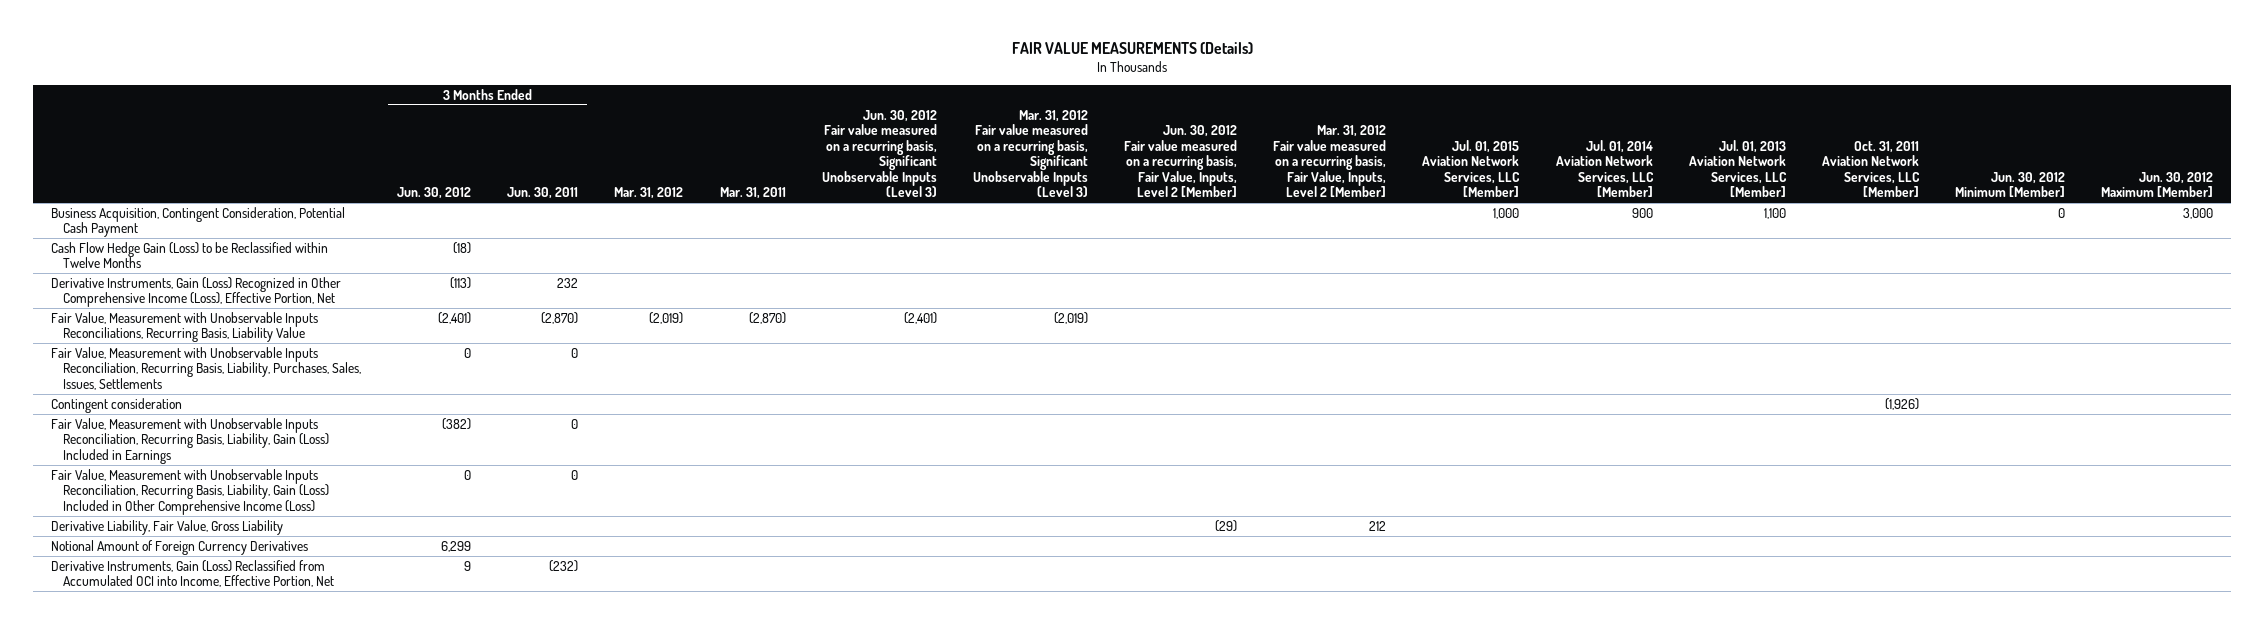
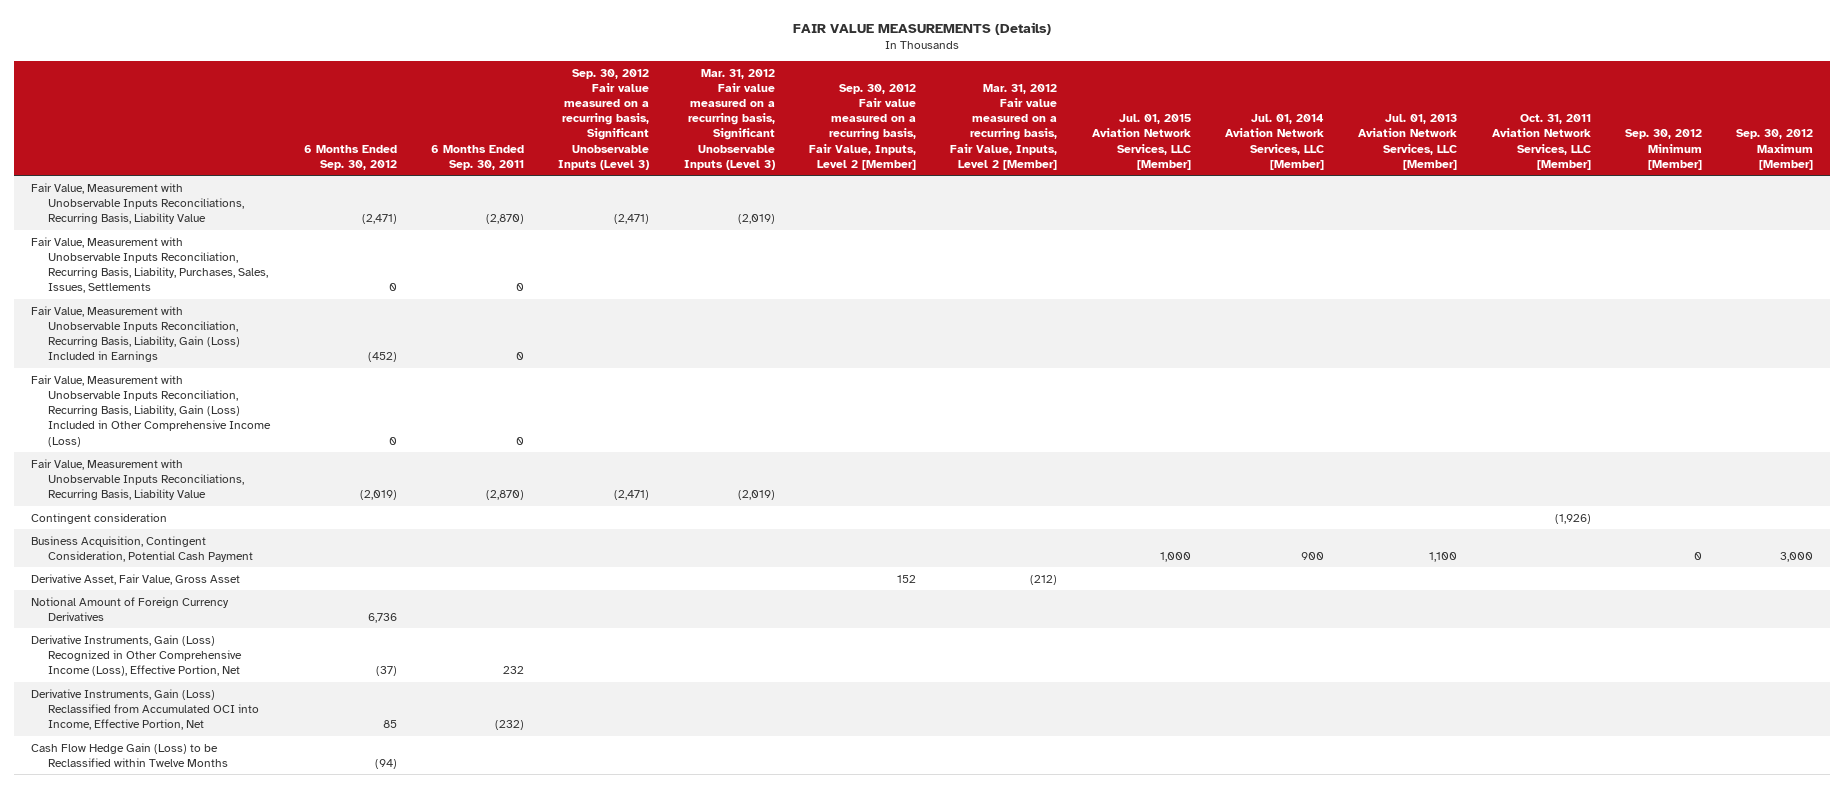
- | 3 Months Ended Jun. 30, 2012 | 3 Months Ended Jun. 30, 2011 | Mar. 31, 2012 | Mar. 31, 2011 | Jun. 30, 2012 Fair value measured on a recurring basis, Significant Unobservable Inputs (Level 3) | Mar. 31, 2012 Fair value measured on a recurring basis, Significant Unobservable Inputs (Level 3) | Jun. 30, 2012 Fair value measured on a recurring basis, Fair Value, Inputs, Level 2 [Member] | Mar. 31, 2012 Fair value measured on a recurring basis, Fair Value, Inputs, Level 2 [Member] | Jul. 01, 2015 Aviation Network Services, LLC [Member] | Jul. 01, 2014 Aviation Network Services, LLC [Member] | Jul. 01, 2013 Aviation Network Services, LLC [Member] | Oct. 31, 2011 Aviation Network Services, LLC [Member] | Jun. 30, 2012 Minimum [Member] | Jun. 30, 2012 Maximum [Member]
+ | 6 Months Ended Sep. 30, 2012 | 6 Months Ended Sep. 30, 2011 | Sep. 30, 2012 Fair value measured on a recurring basis, Significant Unobservable Inputs (Level 3) | Mar. 31, 2012 Fair value measured on a recurring basis, Significant Unobservable Inputs (Level 3) | Sep. 30, 2012 Fair value measured on a recurring basis, Fair Value, Inputs, Level 2 [Member] | Mar. 31, 2012 Fair value measured on a recurring basis, Fair Value, Inputs, Level 2 [Member] | Jul. 01, 2015 Aviation Network Services, LLC [Member] | Jul. 01, 2014 Aviation Network Services, LLC [Member] | Jul. 01, 2013 Aviation Network Services, LLC [Member] | Oct. 31, 2011 Aviation Network Services, LLC [Member] | Sep. 30, 2012 Minimum [Member] | Sep. 30, 2012 Maximum [Member]
- Derivative Liability, Fair Value, Gross Liability | | | | | | | (29) | 212 | | | | | |
+ Fair Value, Measurement with Unobservable Inputs Reconciliations, Recurring Basis, Liability Value | (2,019) | (2,870) | (2,471) | (2,019) | | | | | | | |
moved down: Contingent consideration | | | | | | | | | | (1,926) | |
moved down: Business Acquisition, Contingent Consideration, Potential Cash Payment | | | | | | | 1,000 | 900 | 1,100 | | 0 | 3,000
+ Derivative Asset, Fair Value, Gross Asset | | | | | 152 | (212) | | | | | |
moved down: Derivative Instruments, Gain (Loss) Recognized in Other Comprehensive Income (Loss), Effective Portion, Net | (37) | 232 | | | | | | | | | |
moved down: Cash Flow Hedge Gain (Loss) to be Reclassified within Twelve Months | (94) | | | | | | | | | | |

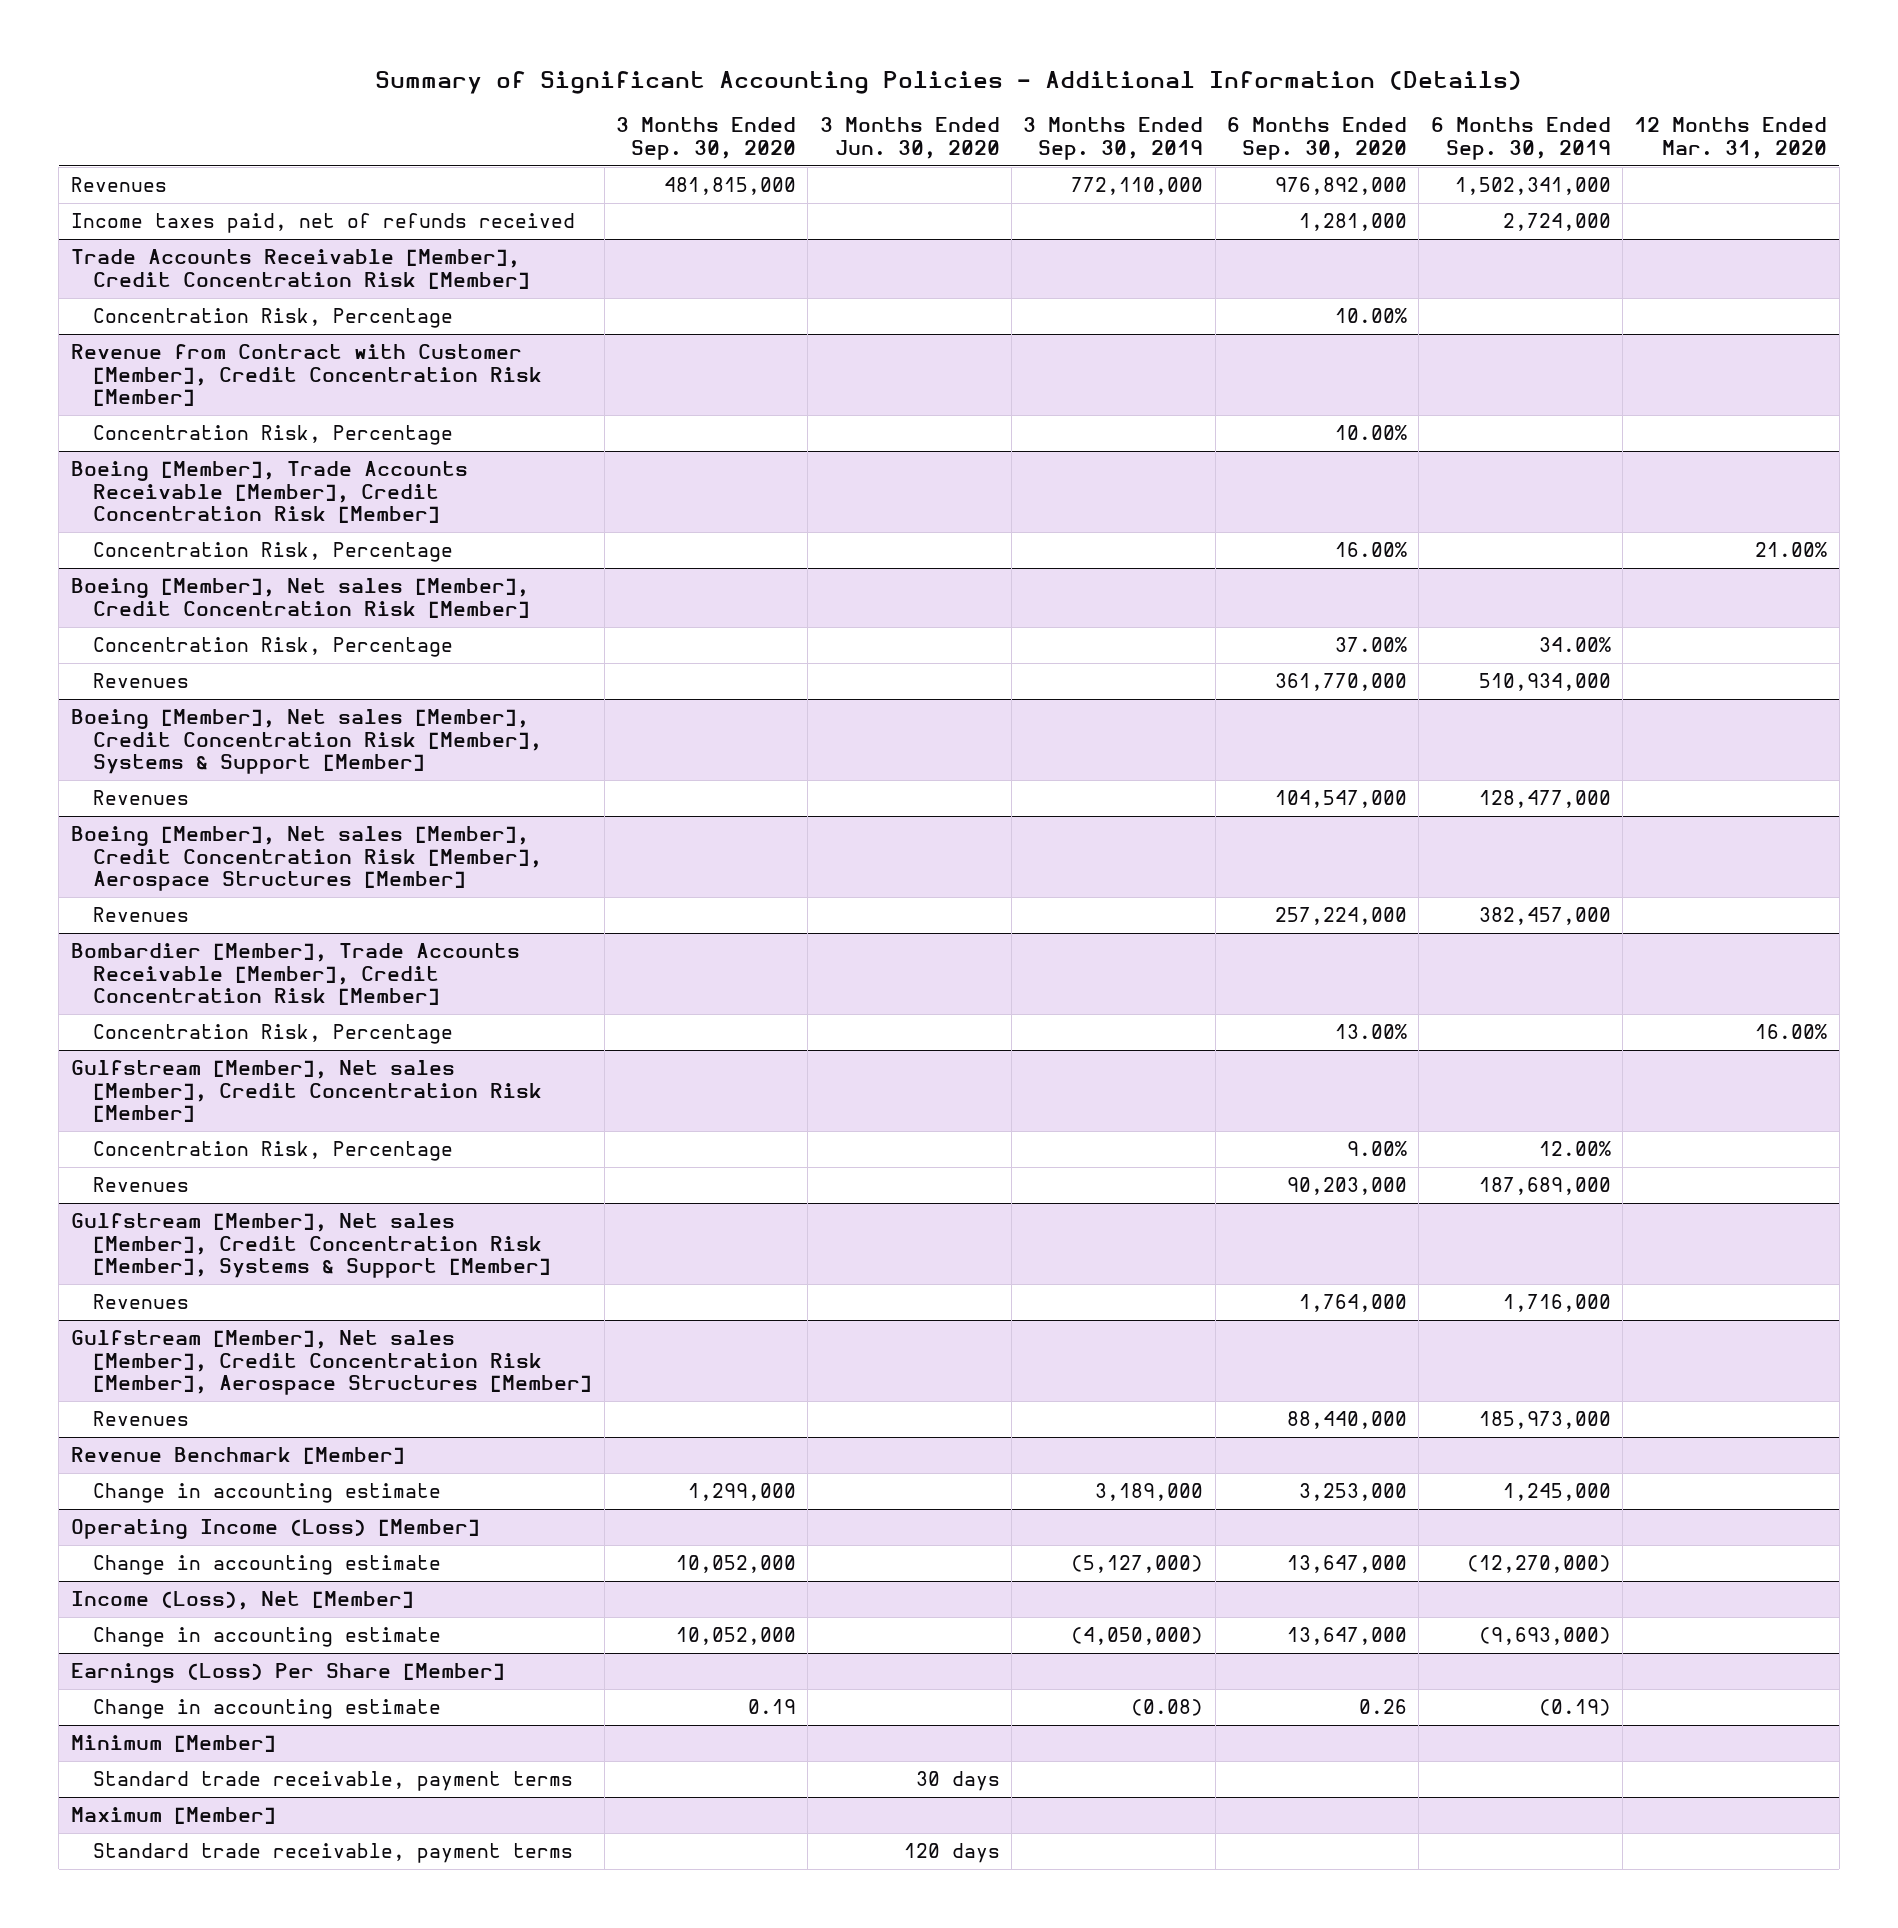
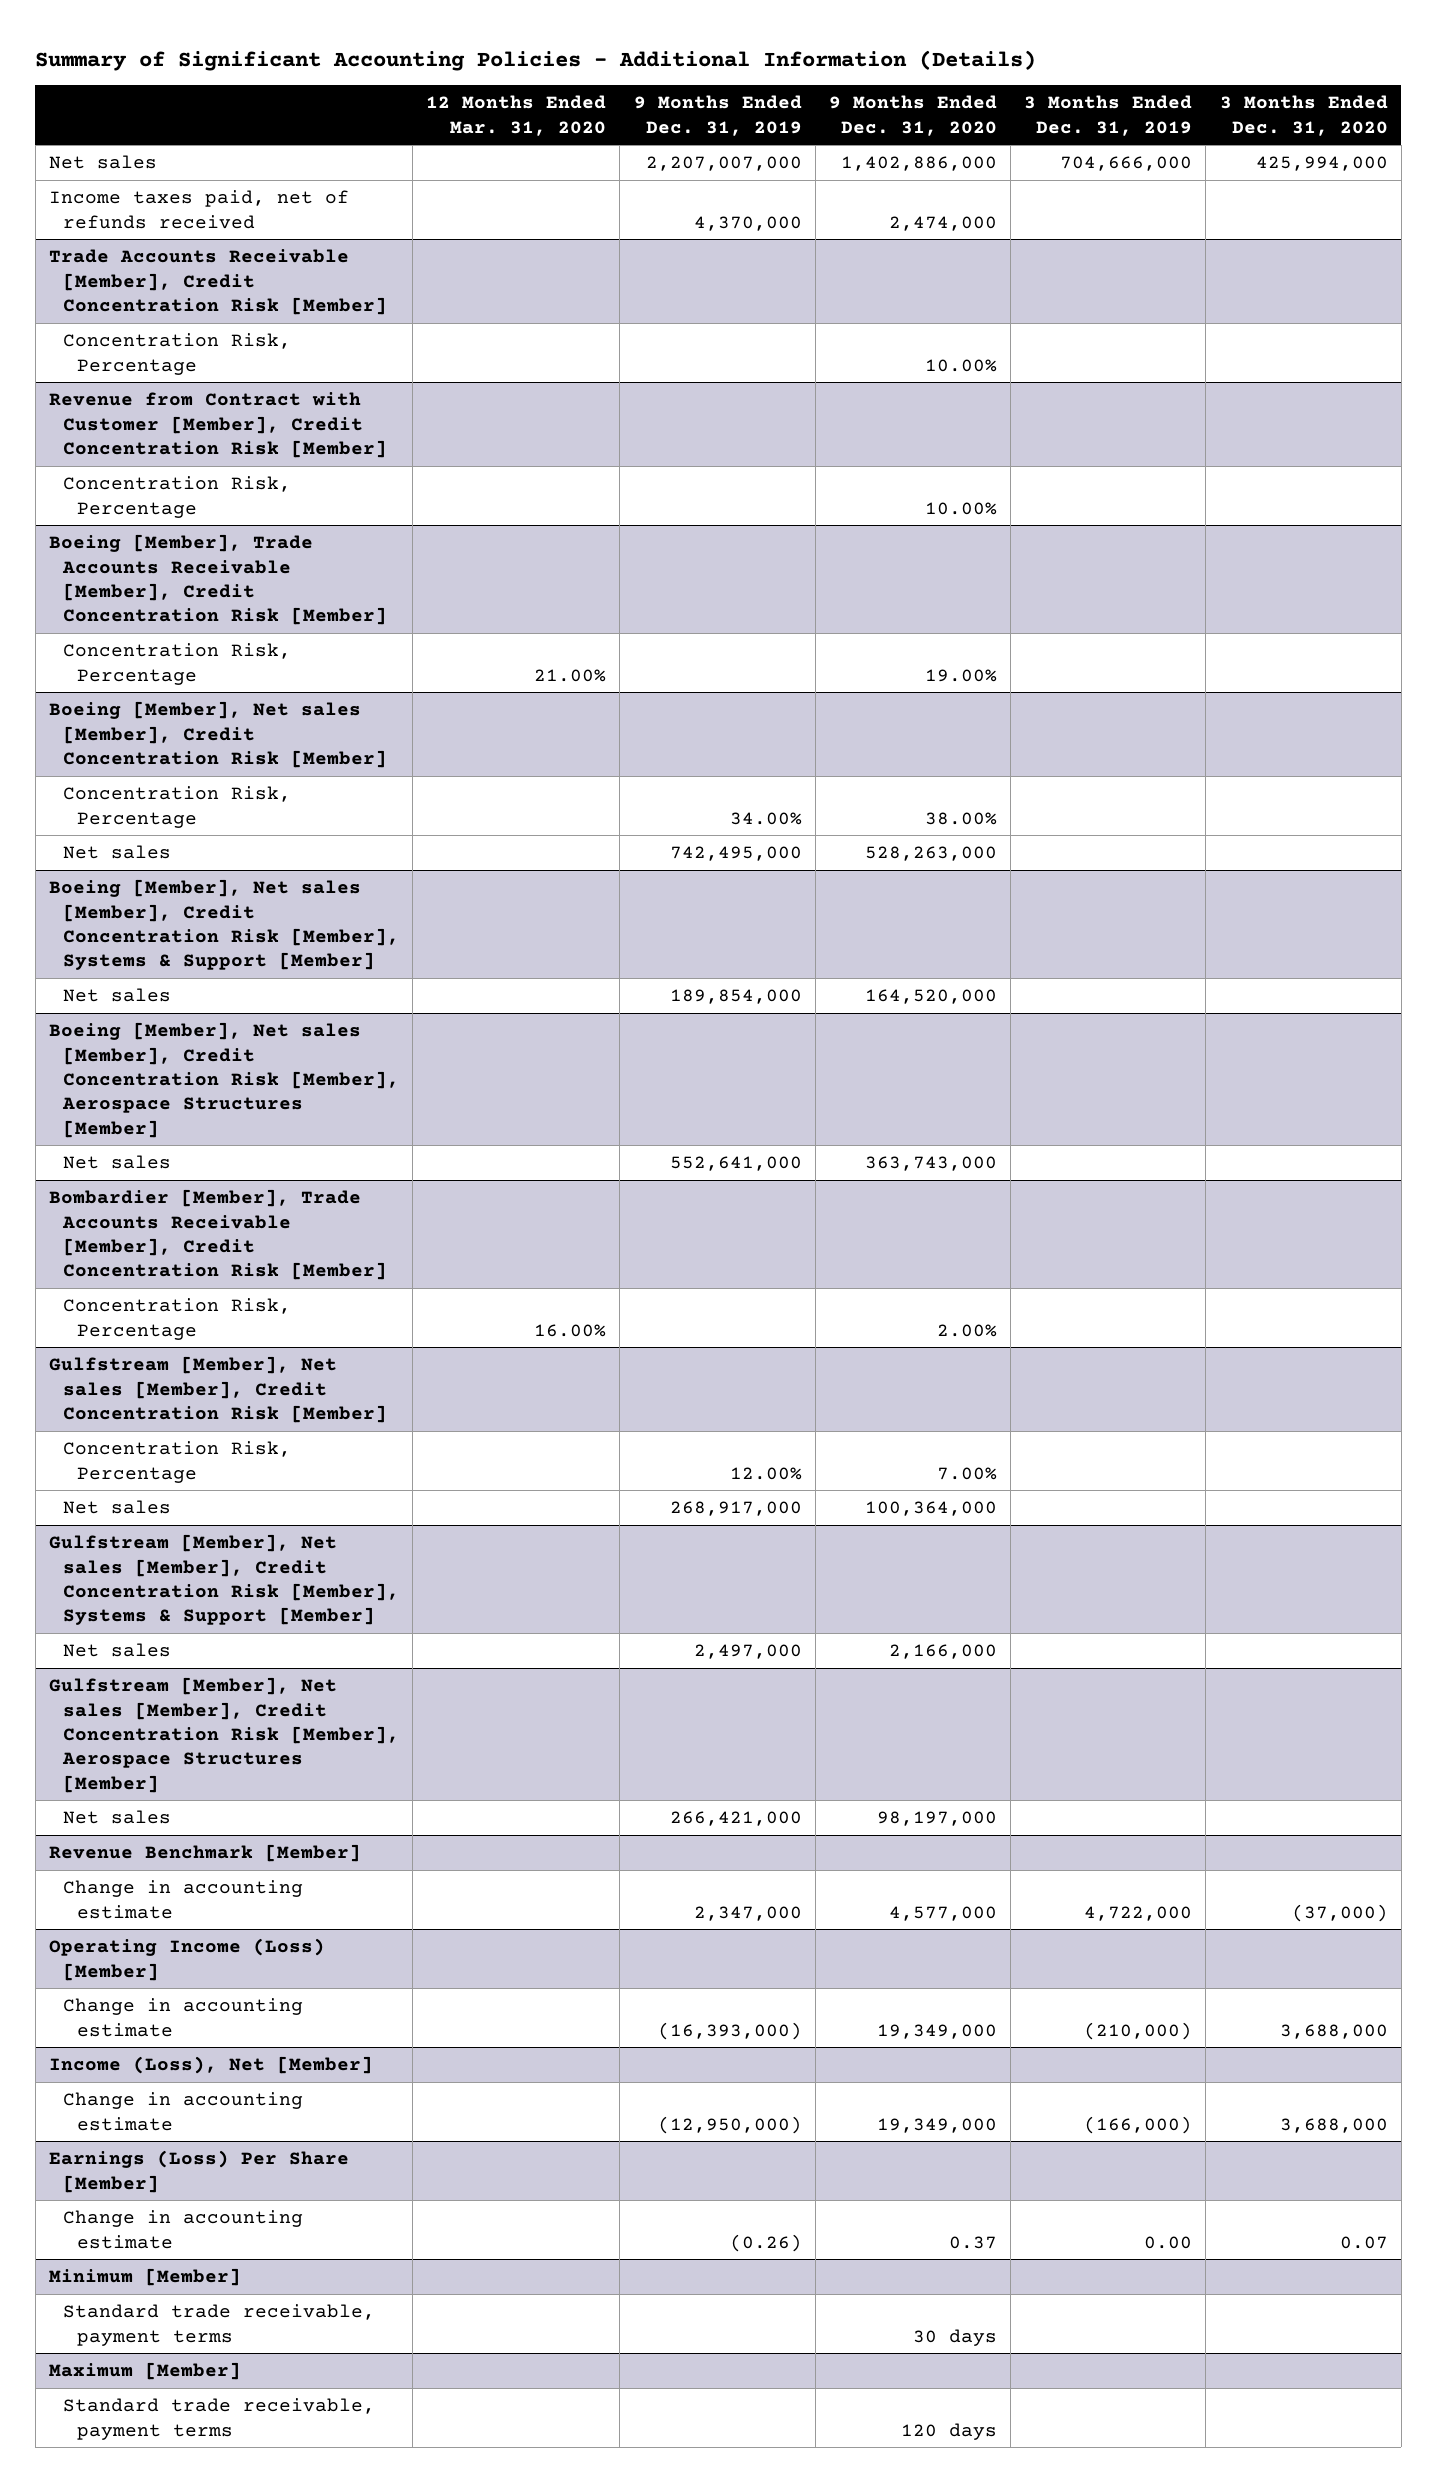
- | 3 Months Ended Sep. 30, 2020 | 3 Months Ended Jun. 30, 2020 | 3 Months Ended Sep. 30, 2019 | 6 Months Ended Sep. 30, 2020 | 6 Months Ended Sep. 30, 2019 | 12 Months Ended Mar. 31, 2020
+ | 12 Months Ended Mar. 31, 2020 | 9 Months Ended Dec. 31, 2019 | 9 Months Ended Dec. 31, 2020 | 3 Months Ended Dec. 31, 2019 | 3 Months Ended Dec. 31, 2020
- Revenues | 481,815,000 | | 772,110,000 | 976,892,000 | 1,502,341,000 |
+ Net sales | | 2,207,007,000 | 1,402,886,000 | 704,666,000 | 425,994,000
@ Boeing [Member], Net sales [Member], Credit Concentration Risk [Member]
- Revenues | | | | 361,770,000 | 510,934,000 |
+ Net sales | | 742,495,000 | 528,263,000 | |
@ Boeing [Member], Net sales [Member], Credit Concentration Risk [Member], Systems & Support [Member]
- Revenues | | | | 104,547,000 | 128,477,000 |
+ Net sales | | 189,854,000 | 164,520,000 | |
@ Boeing [Member], Net sales [Member], Credit Concentration Risk [Member], Aerospace Structures [Member]
- Revenues | | | | 257,224,000 | 382,457,000 |
+ Net sales | | 552,641,000 | 363,743,000 | |
@ Gulfstream [Member], Net sales [Member], Credit Concentration Risk [Member]
- Revenues | | | | 90,203,000 | 187,689,000 |
+ Net sales | | 268,917,000 | 100,364,000 | |
@ Gulfstream [Member], Net sales [Member], Credit Concentration Risk [Member], Systems & Support [Member]
- Revenues | | | | 1,764,000 | 1,716,000 |
+ Net sales | | 2,497,000 | 2,166,000 | |
@ Gulfstream [Member], Net sales [Member], Credit Concentration Risk [Member], Aerospace Structures [Member]
- Revenues | | | | 88,440,000 | 185,973,000 |
+ Net sales | | 266,421,000 | 98,197,000 | |

